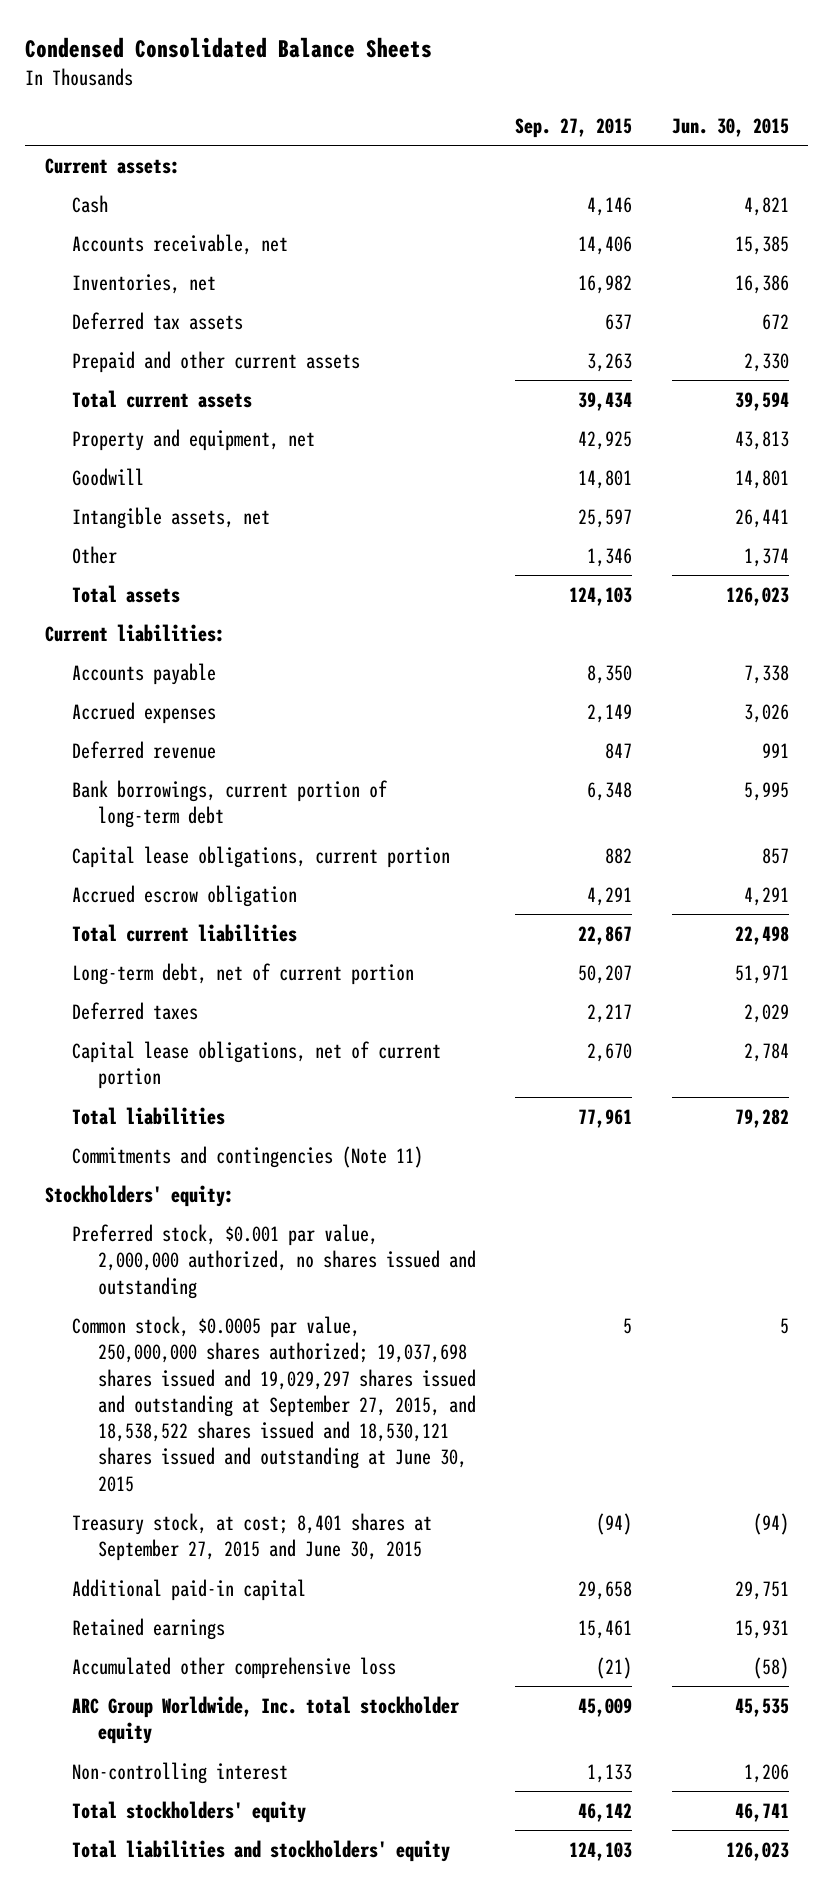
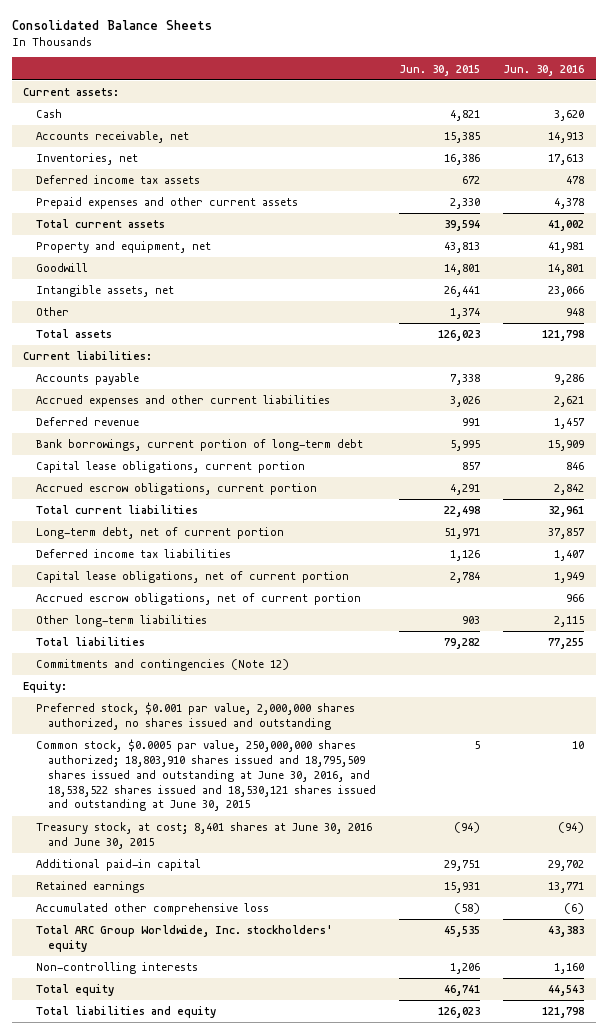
- Condensed Consolidated Balance Sheets
+ Consolidated Balance Sheets
- | Sep. 27, 2015 | Jun. 30, 2015
+ | Jun. 30, 2015 | Jun. 30, 2016
- Deferred tax assets | 637 | 672
- Prepaid and other current assets | 3,263 | 2,330
+ Deferred income tax assets | 672 | 478
+ Prepaid expenses and other current assets | 2,330 | 4,378
- Accrued expenses | 2,149 | 3,026
+ Accrued expenses and other current liabilities | 3,026 | 2,621
- Accrued escrow obligation | 4,291 | 4,291
+ Accrued escrow obligations, current portion | 4,291 | 2,842
- Deferred taxes | 2,217 | 2,029
+ Deferred income tax liabilities | 1,126 | 1,407
+ Accrued escrow obligations, net of current portion | | 966
+ Other long-term liabilities | 903 | 2,115
- Commitments and contingencies (Note 11)
- Stockholders' equity:
- Preferred stock, $0.001 par value, 2,000,000 authorized, no shares issued and outstanding
- Common stock, $0.0005 par value, 250,000,000 shares authorized; 19,037,698 shares issued and 19,029,297 shares issued and outstanding at September 27, 2015, and 18,538,522 shares issued and 18,530,121 shares issued and outstanding at June 30, 2015 | 5 | 5
- Treasury stock, at cost; 8,401 shares at September 27, 2015 and June 30, 2015 | (94) | (94)
+ Commitments and contingencies (Note 12)
+ Equity:
+ Preferred stock, $0.001 par value, 2,000,000 shares authorized, no shares issued and outstanding
+ Common stock, $0.0005 par value, 250,000,000 shares authorized; 18,803,910 shares issued and 18,795,509 shares issued and outstanding at June 30, 2016, and 18,538,522 shares issued and 18,530,121 shares issued and outstanding at June 30, 2015 | 5 | 10
+ Treasury stock, at cost; 8,401 shares at June 30, 2016 and June 30, 2015 | (94) | (94)
- ARC Group Worldwide, Inc. total stockholder equity | 45,009 | 45,535
- Non-controlling interest | 1,133 | 1,206
- Total stockholders' equity | 46,142 | 46,741
- Total liabilities and stockholders' equity | 124,103 | 126,023
+ Total ARC Group Worldwide, Inc. stockholders' equity | 45,535 | 43,383
+ Non-controlling interests | 1,206 | 1,160
+ Total equity | 46,741 | 44,543
+ Total liabilities and equity | 126,023 | 121,798

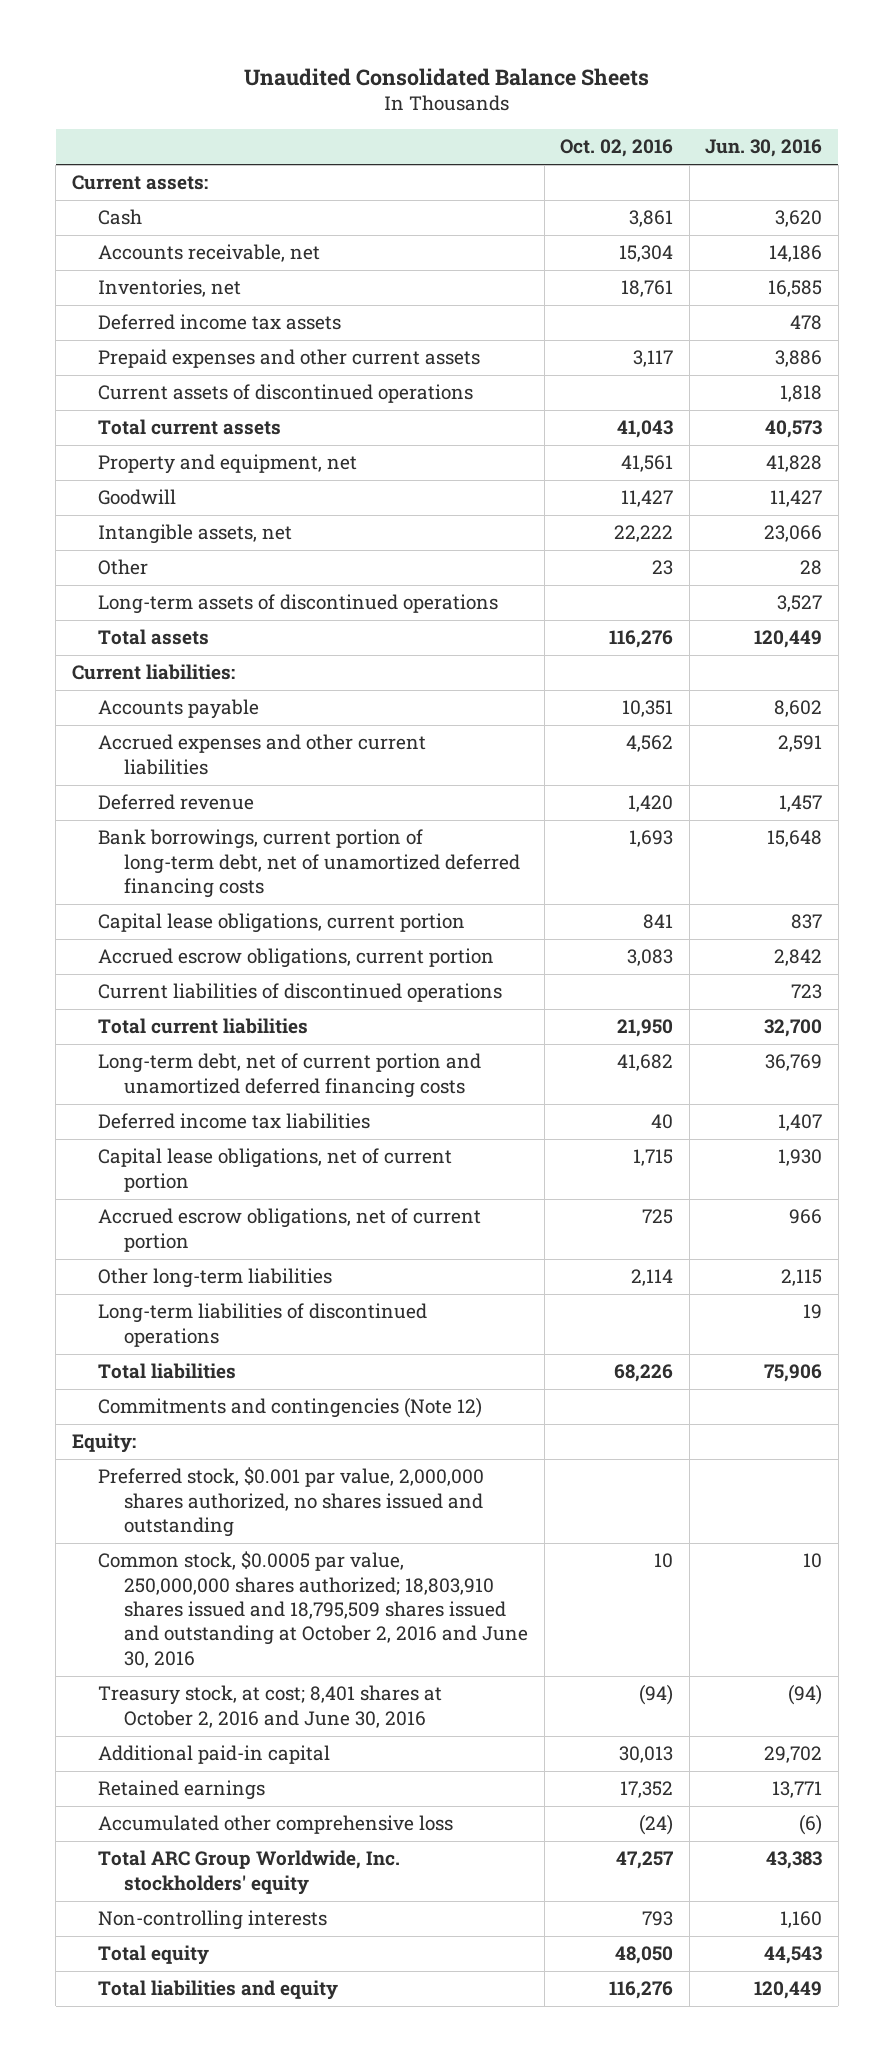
- Consolidated Balance Sheets
+ Unaudited Consolidated Balance Sheets
- | Jun. 30, 2015 | Jun. 30, 2016
+ | Oct. 02, 2016 | Jun. 30, 2016
- Accounts receivable, net | 15,385 | 14,913
- Inventories, net | 16,386 | 17,613
+ Accounts receivable, net | 15,304 | 14,186
+ Inventories, net | 18,761 | 16,585
- Prepaid expenses and other current assets | 2,330 | 4,378
- Total current assets | 39,594 | 41,002
- Property and equipment, net | 43,813 | 41,981
- Goodwill | 14,801 | 14,801
+ Prepaid expenses and other current assets | 3,117 | 3,886
+ Current assets of discontinued operations | | 1,818
+ Total current assets | 41,043 | 40,573
+ Property and equipment, net | 41,561 | 41,828
+ Goodwill | 11,427 | 11,427
- Other | 1,374 | 948
- Total assets | 126,023 | 121,798
+ Other | 23 | 28
+ Long-term assets of discontinued operations | | 3,527
+ Total assets | 116,276 | 120,449
- Accounts payable | 7,338 | 9,286
- Accrued expenses and other current liabilities | 3,026 | 2,621
+ Accounts payable | 10,351 | 8,602
+ Accrued expenses and other current liabilities | 4,562 | 2,591
- Bank borrowings, current portion of long-term debt | 5,995 | 15,909
- Capital lease obligations, current portion | 857 | 846
+ Bank borrowings, current portion of long-term debt, net of unamortized deferred financing costs | 1,693 | 15,648
+ Capital lease obligations, current portion | 841 | 837
- Total current liabilities | 22,498 | 32,961
- Long-term debt, net of current portion | 51,971 | 37,857
+ Current liabilities of discontinued operations | | 723
+ Total current liabilities | 21,950 | 32,700
+ Long-term debt, net of current portion and unamortized deferred financing costs | 41,682 | 36,769
- Capital lease obligations, net of current portion | 2,784 | 1,949
+ Capital lease obligations, net of current portion | 1,715 | 1,930
- Total liabilities | 79,282 | 77,255
+ Long-term liabilities of discontinued operations | | 19
+ Total liabilities | 68,226 | 75,906
- Common stock, $0.0005 par value, 250,000,000 shares authorized; 18,803,910 shares issued and 18,795,509 shares issued and outstanding at June 30, 2016, and 18,538,522 shares issued and 18,530,121 shares issued and outstanding at June 30, 2015 | 5 | 10
- Treasury stock, at cost; 8,401 shares at June 30, 2016 and June 30, 2015 | (94) | (94)
+ Common stock, $0.0005 par value, 250,000,000 shares authorized; 18,803,910 shares issued and 18,795,509 shares issued and outstanding at October 2, 2016 and June 30, 2016 | 10 | 10
+ Treasury stock, at cost; 8,401 shares at October 2, 2016 and June 30, 2016 | (94) | (94)
- Total liabilities and equity | 126,023 | 121,798
+ Total liabilities and equity | 116,276 | 120,449

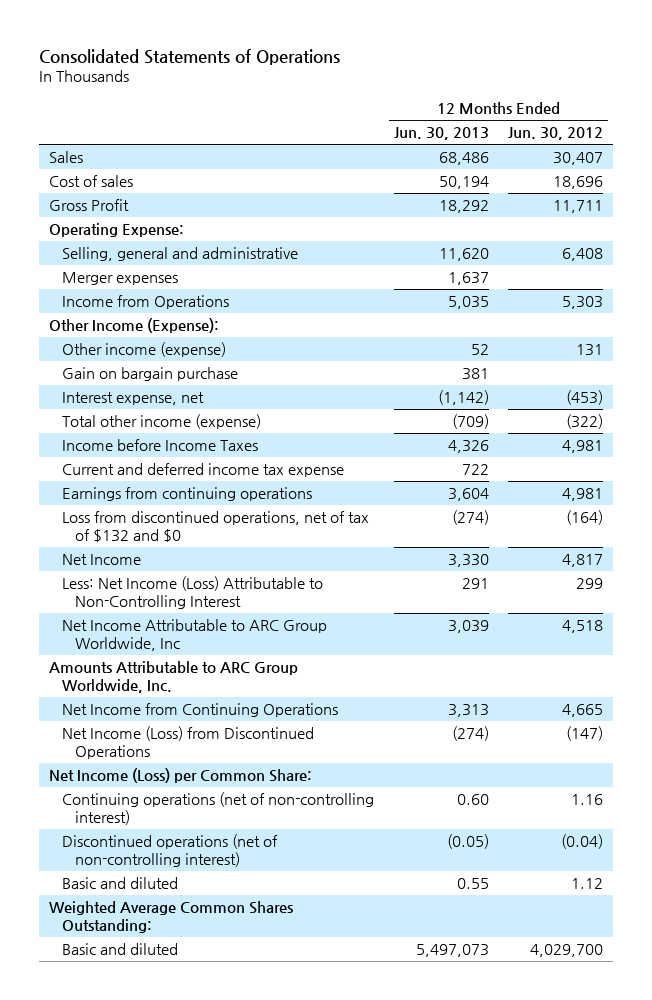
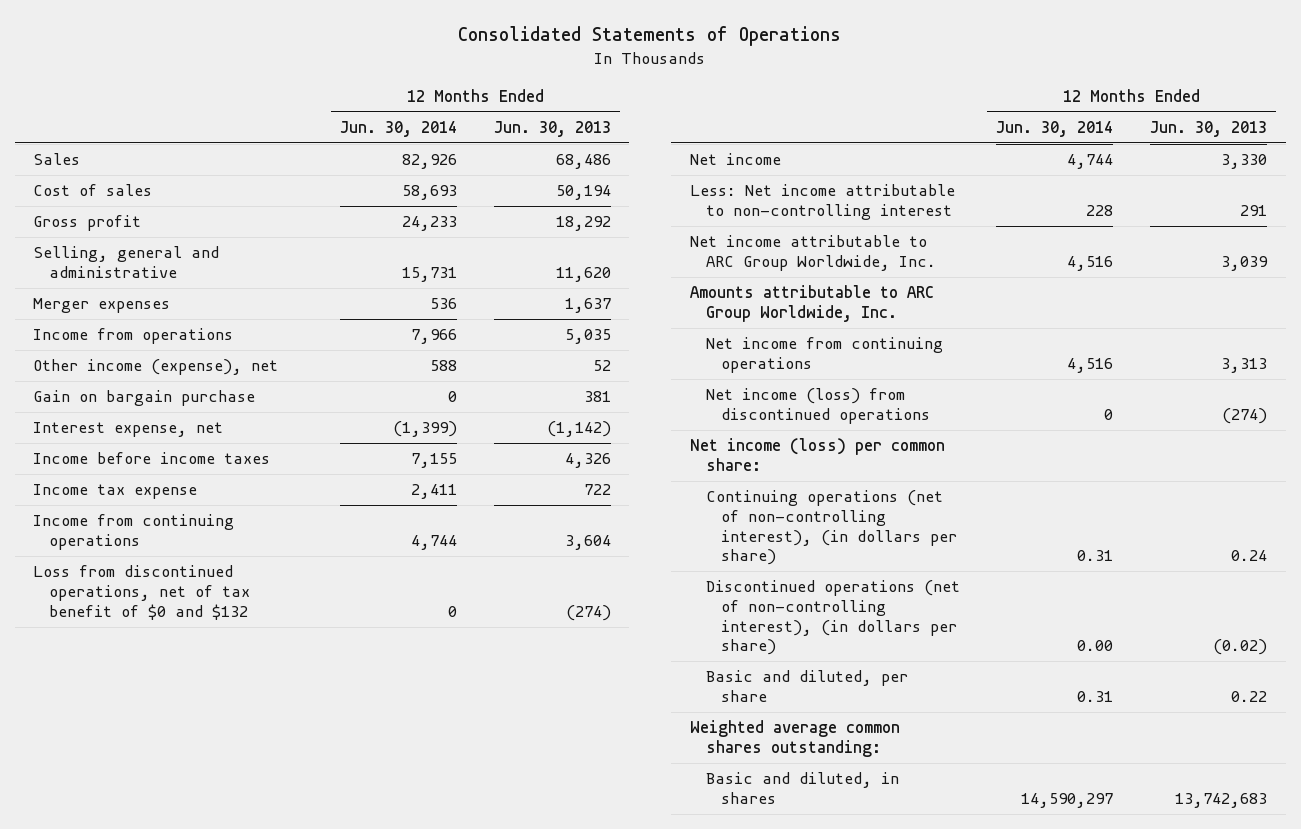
- | 12 Months Ended Jun. 30, 2013 | 12 Months Ended Jun. 30, 2012
+ | 12 Months Ended Jun. 30, 2014 | 12 Months Ended Jun. 30, 2013
- Gross Profit | 18,292 | 11,711
- Operating Expense:
+ Gross profit | 24,233 | 18,292
- Income from Operations | 5,035 | 5,303
- Other Income (Expense):
- Other income (expense) | 52 | 131
+ Income from operations | 7,966 | 5,035
+ Other income (expense), net | 588 | 52
- Total other income (expense) | (709) | (322)
- Income before Income Taxes | 4,326 | 4,981
- Current and deferred income tax expense | 722 |
- Earnings from continuing operations | 3,604 | 4,981
- Loss from discontinued operations, net of tax of $132 and $0 | (274) | (164)
- Net Income | 3,330 | 4,817
- Less: Net Income (Loss) Attributable to Non-Controlling Interest | 291 | 299
- Net Income Attributable to ARC Group Worldwide, Inc | 3,039 | 4,518
- Amounts Attributable to ARC Group Worldwide, Inc.
- Net Income from Continuing Operations | 3,313 | 4,665
- Net Income (Loss) from Discontinued Operations | (274) | (147)
- Net Income (Loss) per Common Share:
- Continuing operations (net of non-controlling interest) | 0.60 | 1.16
- Discontinued operations (net of non-controlling interest) | (0.05) | (0.04)
- Basic and diluted | 0.55 | 1.12
- Weighted Average Common Shares Outstanding:
- Basic and diluted | 5,497,073 | 4,029,700
+ Income before income taxes | 7,155 | 4,326
+ Income tax expense | 2,411 | 722
+ Income from continuing operations | 4,744 | 3,604
+ Loss from discontinued operations, net of tax benefit of $0 and $132 | 0 | (274)
+ Net income | 4,744 | 3,330
+ Less: Net income attributable to non-controlling interest | 228 | 291
+ Net income attributable to ARC Group Worldwide, Inc. | 4,516 | 3,039
+ Amounts attributable to ARC Group Worldwide, Inc.
+ Net income from continuing operations | 4,516 | 3,313
+ Net income (loss) from discontinued operations | 0 | (274)
+ Net income (loss) per common share:
+ Continuing operations (net of non-controlling interest), (in dollars per share) | 0.31 | 0.24
+ Discontinued operations (net of non-controlling interest), (in dollars per share) | 0.00 | (0.02)
+ Basic and diluted, per share | 0.31 | 0.22
+ Weighted average common shares outstanding:
+ Basic and diluted, in shares | 14,590,297 | 13,742,683

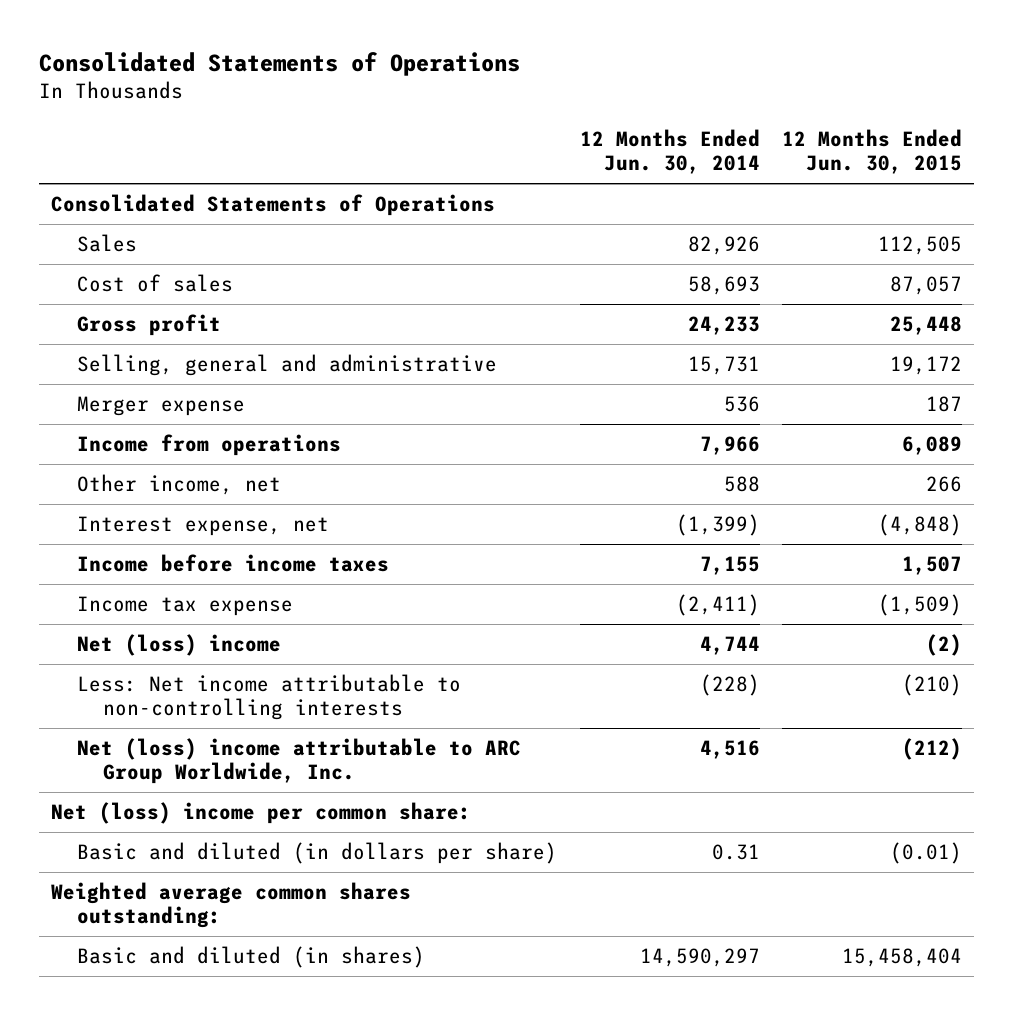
- | 12 Months Ended Jun. 30, 2014 | 12 Months Ended Jun. 30, 2013
+ | 12 Months Ended Jun. 30, 2014 | 12 Months Ended Jun. 30, 2015
+ Consolidated Statements of Operations
- Merger expenses | 536 | 1,637
+ Merger expense | 536 | 187
- Other income (expense), net | 588 | 52
- Gain on bargain purchase | 0 | 381
+ Other income, net | 588 | 266
- Income tax expense | 2,411 | 722
- Income from continuing operations | 4,744 | 3,604
- Loss from discontinued operations, net of tax benefit of $0 and $132 | 0 | (274)
- Net income | 4,744 | 3,330
- Less: Net income attributable to non-controlling interest | 228 | 291
- Net income attributable to ARC Group Worldwide, Inc. | 4,516 | 3,039
- Amounts attributable to ARC Group Worldwide, Inc.
- Net income from continuing operations | 4,516 | 3,313
- Net income (loss) from discontinued operations | 0 | (274)
- Net income (loss) per common share:
- Continuing operations (net of non-controlling interest), (in dollars per share) | 0.31 | 0.24
- Discontinued operations (net of non-controlling interest), (in dollars per share) | 0.00 | (0.02)
- Basic and diluted, per share | 0.31 | 0.22
+ Income tax expense | (2,411) | (1,509)
+ Net (loss) income | 4,744 | (2)
+ Less: Net income attributable to non-controlling interests | (228) | (210)
+ Net (loss) income attributable to ARC Group Worldwide, Inc. | 4,516 | (212)
+ Net (loss) income per common share:
+ Basic and diluted (in dollars per share) | 0.31 | (0.01)
- Basic and diluted, in shares | 14,590,297 | 13,742,683
+ Basic and diluted (in shares) | 14,590,297 | 15,458,404

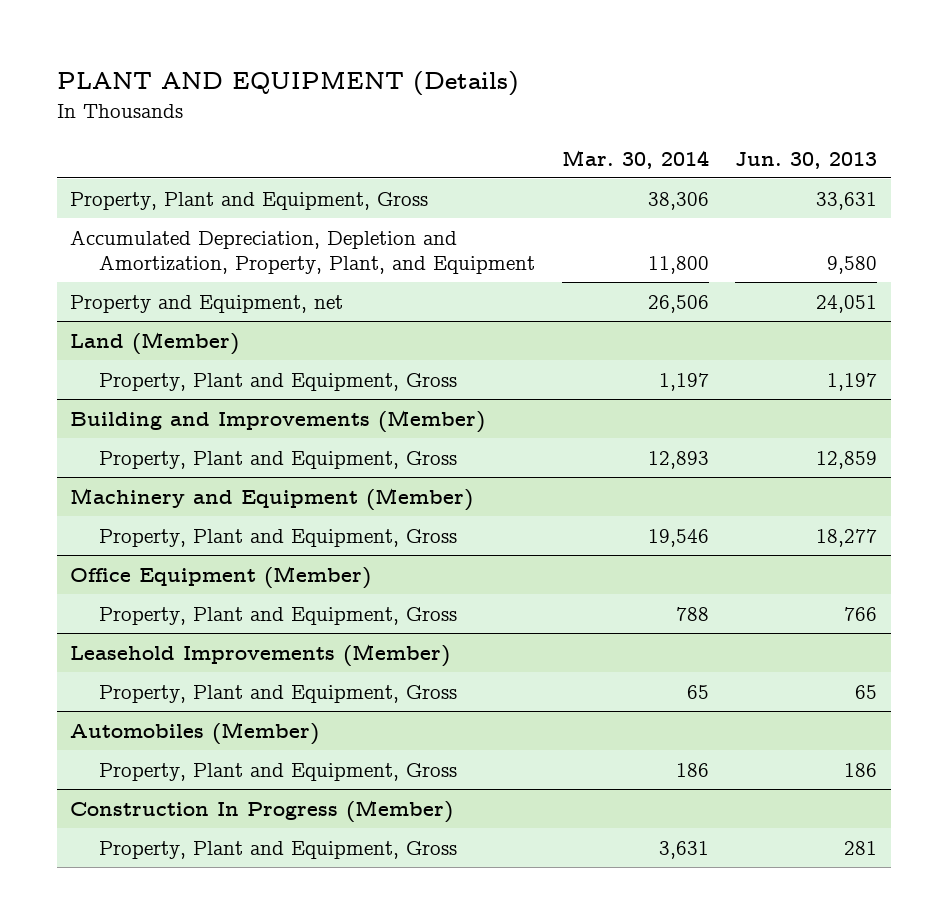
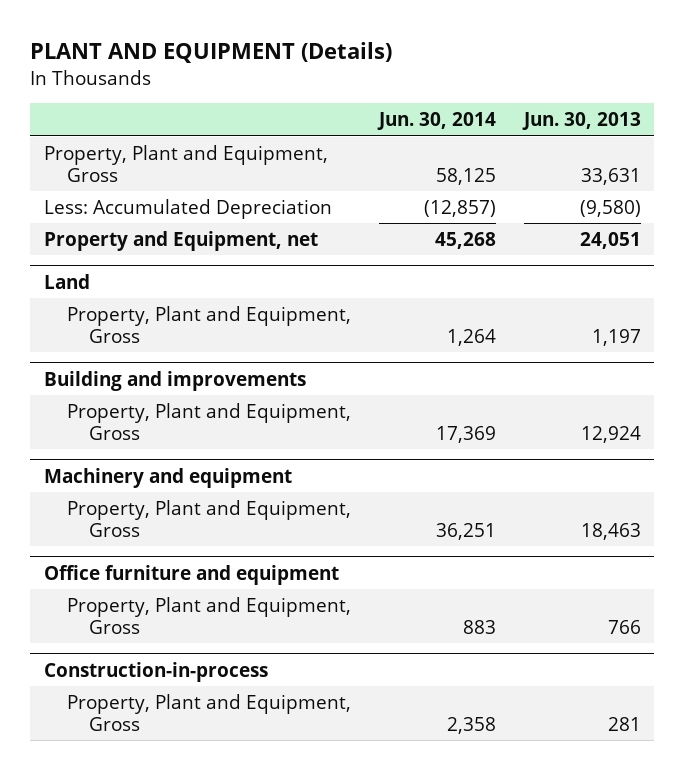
- | Mar. 30, 2014 | Jun. 30, 2013
+ | Jun. 30, 2014 | Jun. 30, 2013
- Accumulated Depreciation, Depletion and Amortization, Property, Plant, and Equipment | 11,800 | 9,580
+ Less: Accumulated Depreciation | (12,857) | (9,580)
- Land (Member)
+ Land
- Building and Improvements (Member)
- Property, Plant and Equipment, Gross | 12,893 | 12,859
- Machinery and Equipment (Member)
- Property, Plant and Equipment, Gross | 19,546 | 18,277
- Office Equipment (Member)
+ Building and improvements
+ Property, Plant and Equipment, Gross | 17,369 | 12,924
+ Machinery and equipment
+ Property, Plant and Equipment, Gross | 36,251 | 18,463
+ Office furniture and equipment
- Leasehold Improvements (Member)
- Property, Plant and Equipment, Gross | 65 | 65
- Automobiles (Member)
- Property, Plant and Equipment, Gross | 186 | 186
- Construction In Progress (Member)
+ Construction-in-process

